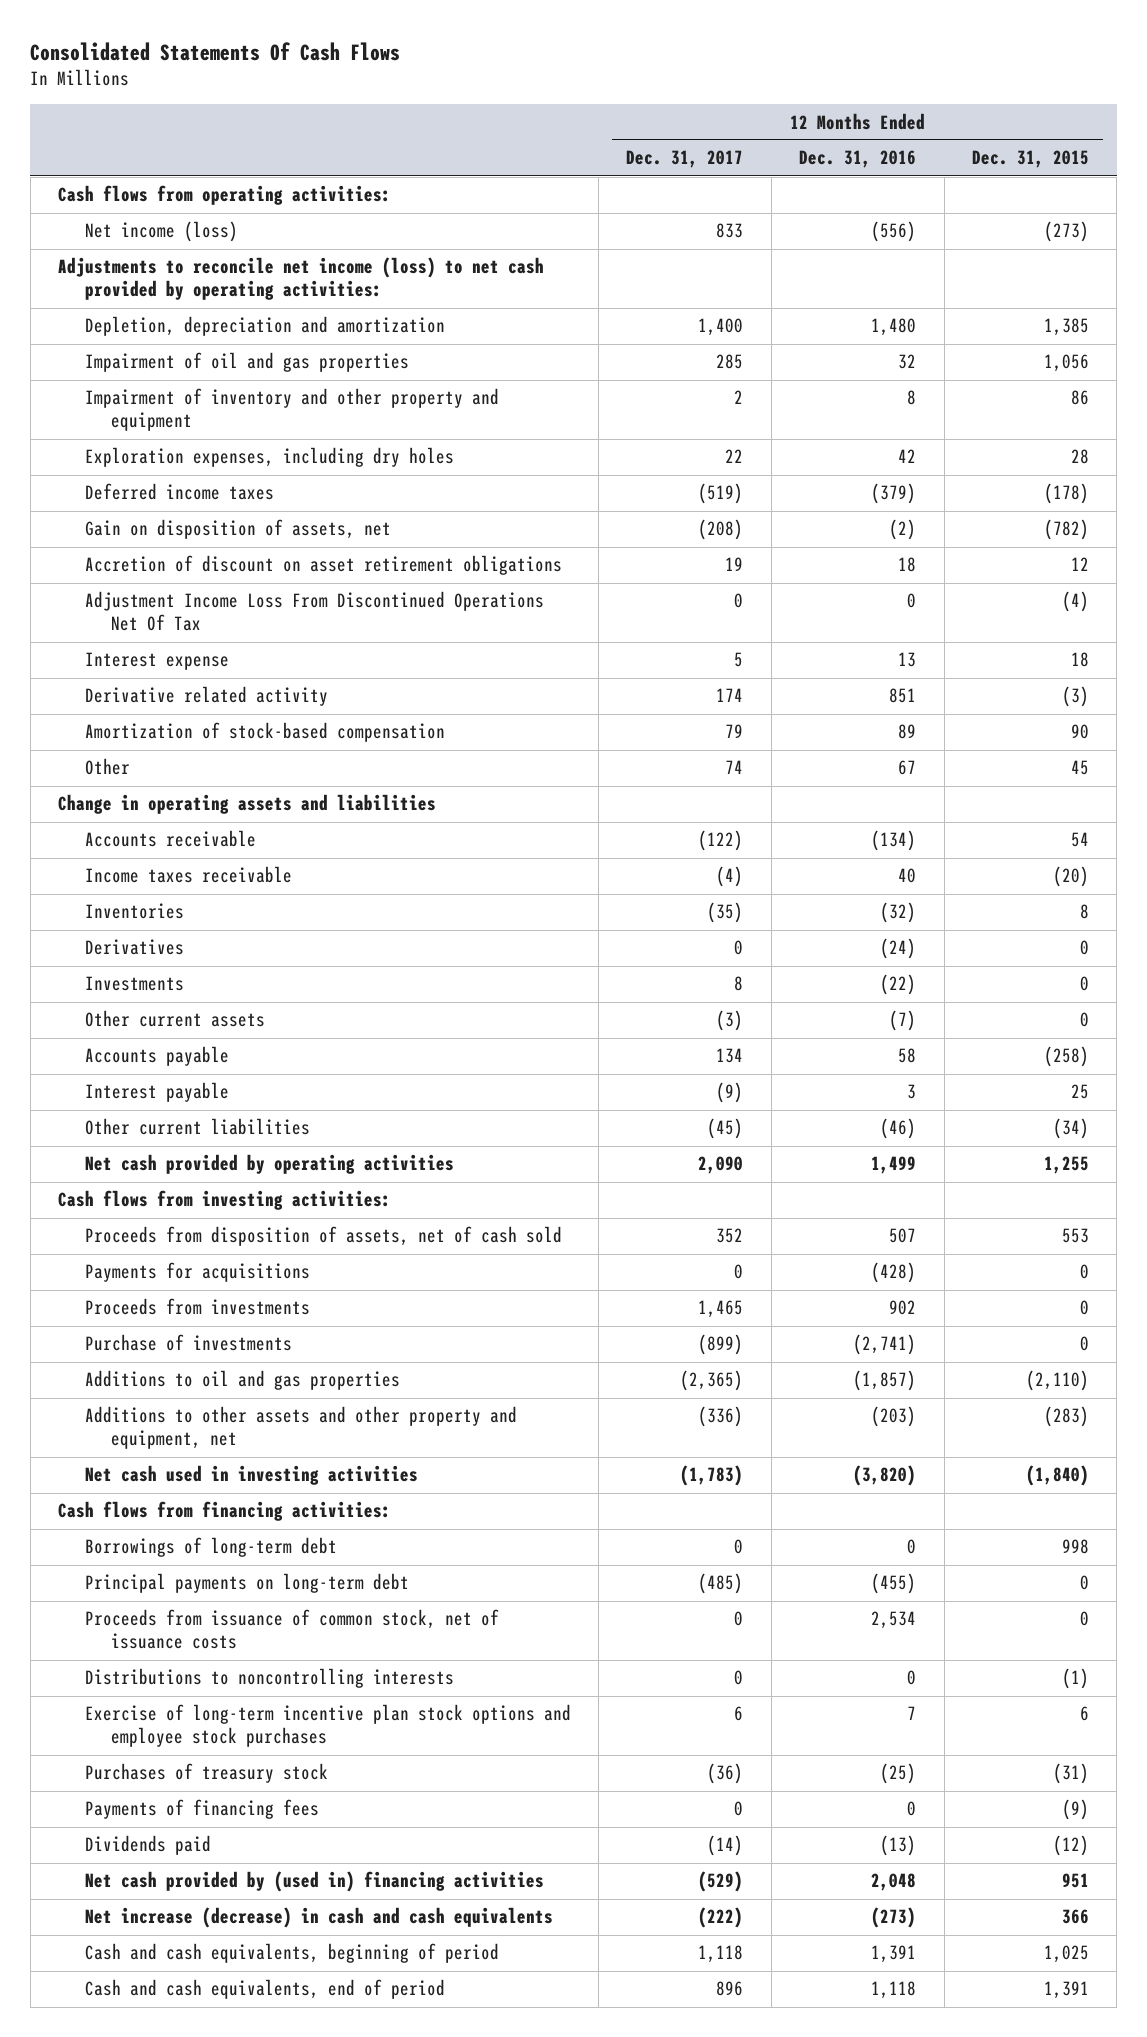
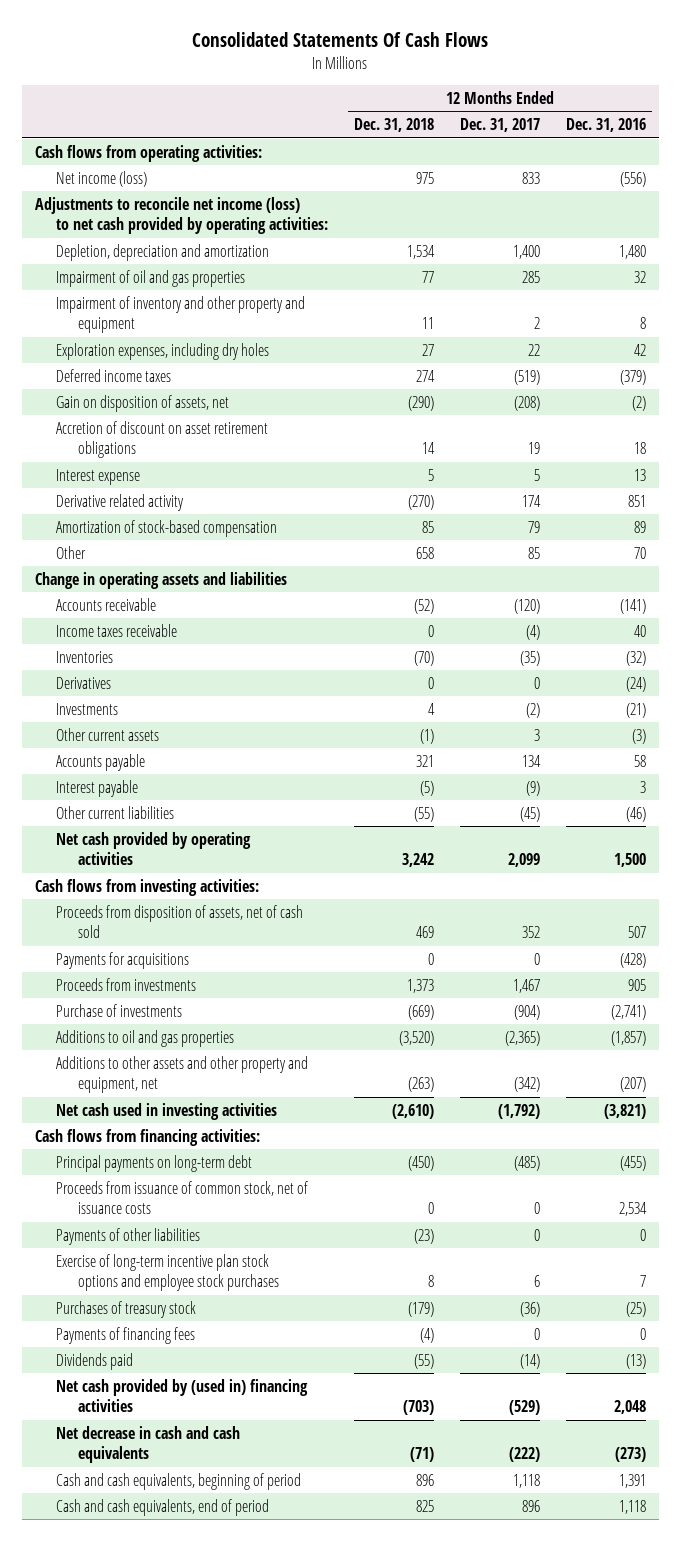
- | 12 Months Ended Dec. 31, 2017 | 12 Months Ended Dec. 31, 2016 | 12 Months Ended Dec. 31, 2015
+ | 12 Months Ended Dec. 31, 2018 | 12 Months Ended Dec. 31, 2017 | 12 Months Ended Dec. 31, 2016
- Adjustment Income Loss From Discontinued Operations Net Of Tax | 0 | 0 | (4)
- Other | 74 | 67 | 45
+ Other | 658 | 85 | 70
- Accounts receivable | (122) | (134) | 54
+ Accounts receivable | (52) | (120) | (141)
- Investments | 8 | (22) | 0
- Other current assets | (3) | (7) | 0
+ Investments | 4 | (2) | (21)
+ Other current assets | (1) | 3 | (3)
- Net cash provided by operating activities | 2,090 | 1,499 | 1,255
+ Net cash provided by operating activities | 3,242 | 2,099 | 1,500
- Proceeds from investments | 1,465 | 902 | 0
- Purchase of investments | (899) | (2,741) | 0
+ Proceeds from investments | 1,373 | 1,467 | 905
+ Purchase of investments | (669) | (904) | (2,741)
- Additions to other assets and other property and equipment, net | (336) | (203) | (283)
- Net cash used in investing activities | (1,783) | (3,820) | (1,840)
+ Additions to other assets and other property and equipment, net | (263) | (342) | (207)
+ Net cash used in investing activities | (2,610) | (1,792) | (3,821)
- Borrowings of long-term debt | 0 | 0 | 998
- Distributions to noncontrolling interests | 0 | 0 | (1)
+ Payments of other liabilities | (23) | 0 | 0
- Net increase (decrease) in cash and cash equivalents | (222) | (273) | 366
+ Net decrease in cash and cash equivalents | (71) | (222) | (273)

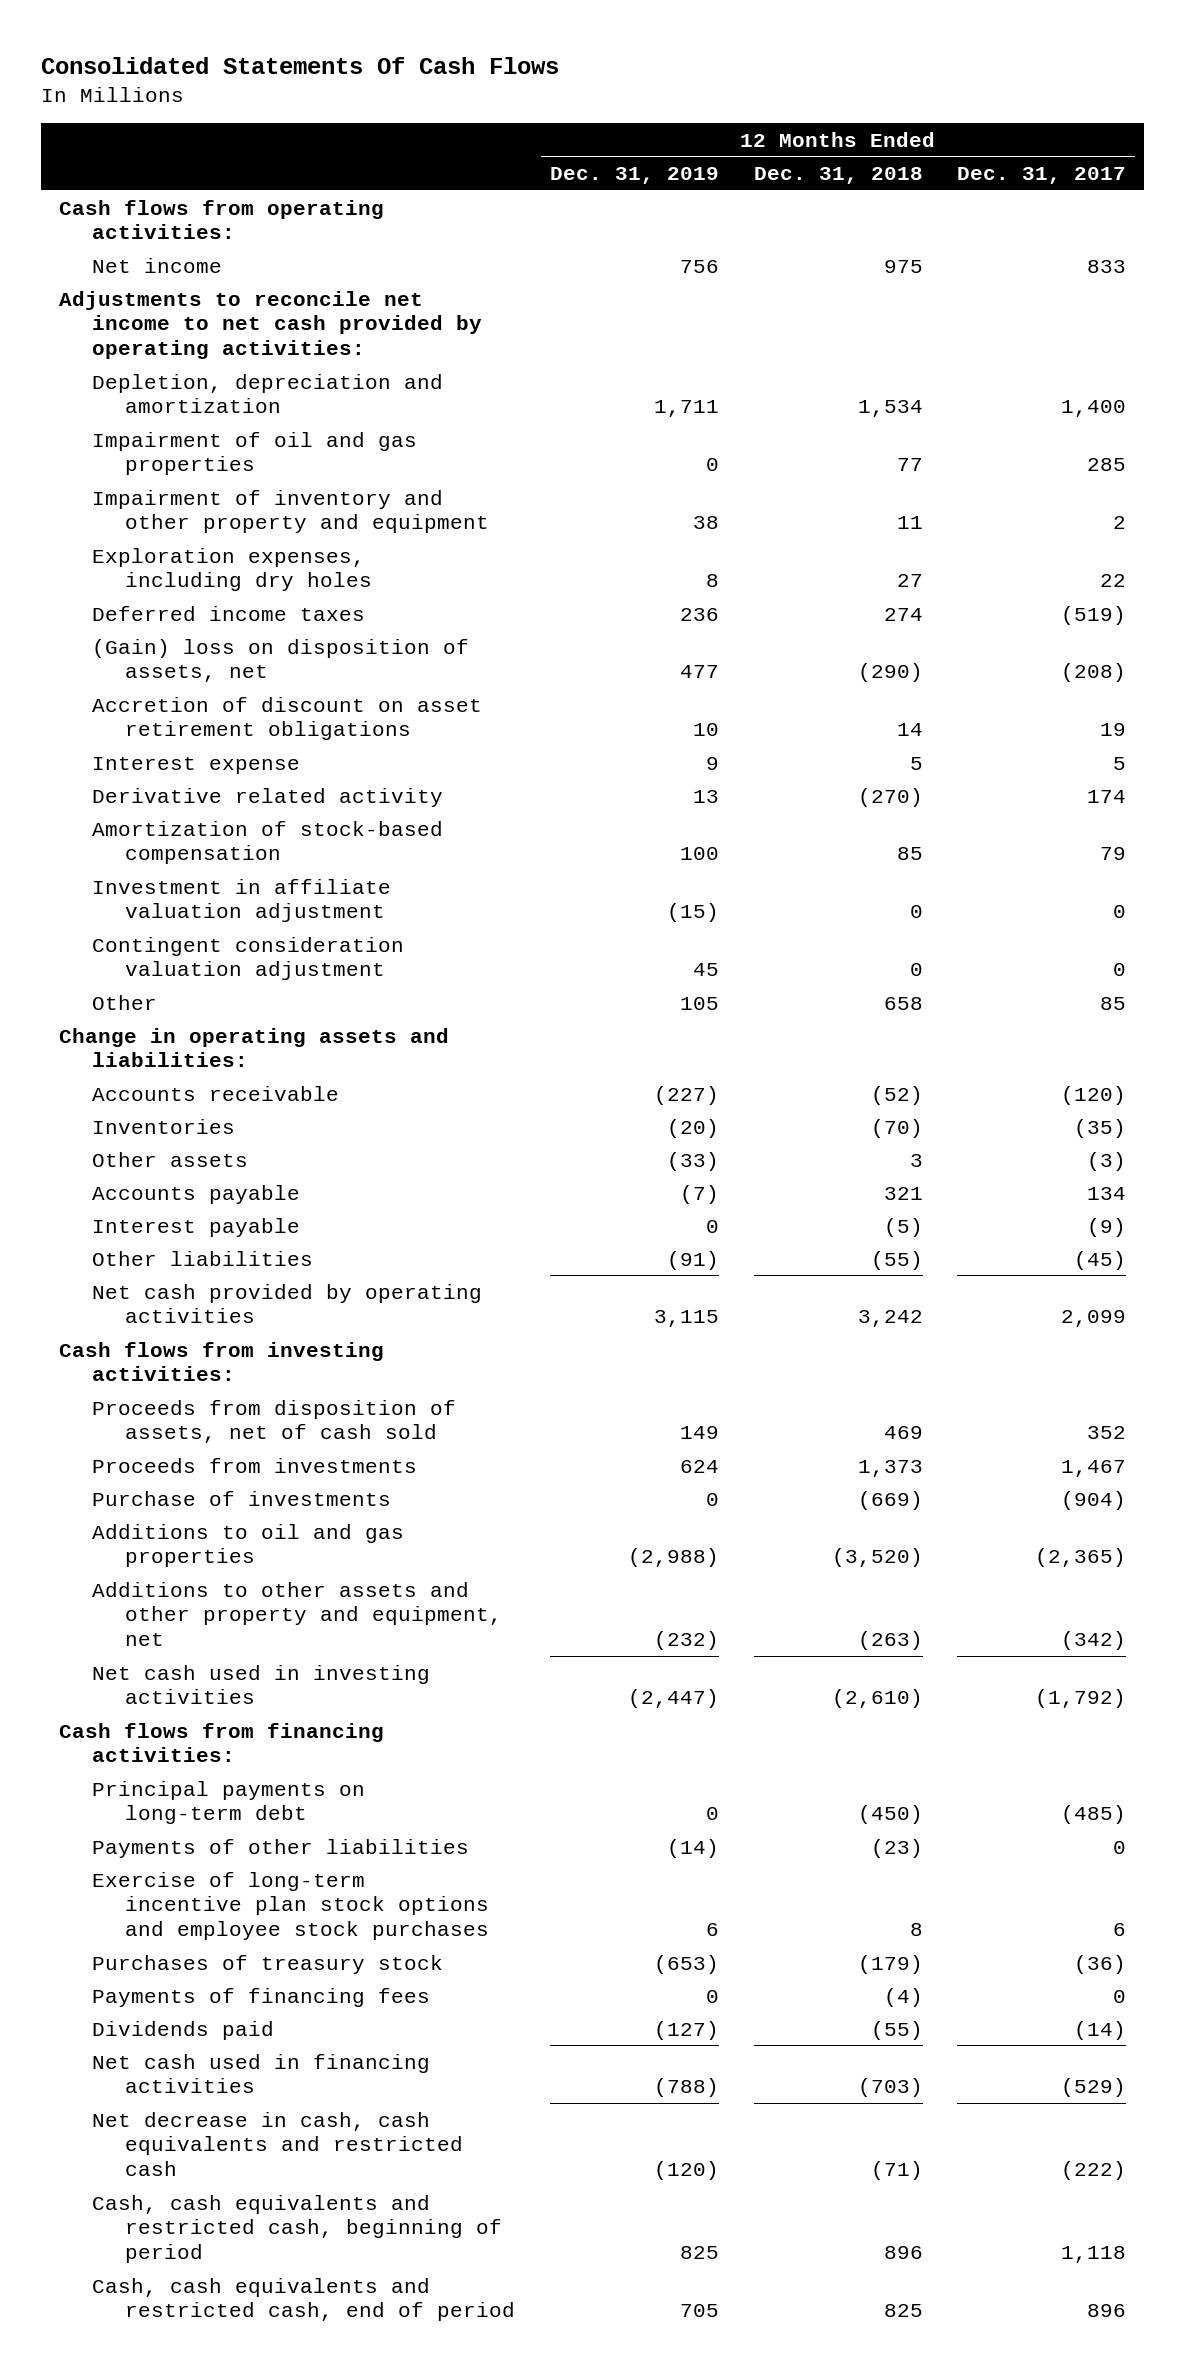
- | 12 Months Ended Dec. 31, 2018 | 12 Months Ended Dec. 31, 2017 | 12 Months Ended Dec. 31, 2016
+ | 12 Months Ended Dec. 31, 2019 | 12 Months Ended Dec. 31, 2018 | 12 Months Ended Dec. 31, 2017
- Net income (loss) | 975 | 833 | (556)
- Adjustments to reconcile net income (loss) to net cash provided by operating activities:
+ Net income | 756 | 975 | 833
+ Adjustments to reconcile net income to net cash provided by operating activities:
- Gain on disposition of assets, net | (290) | (208) | (2)
+ (Gain) loss on disposition of assets, net | 477 | (290) | (208)
+ Investment in affiliate valuation adjustment | (15) | 0 | 0
+ Contingent consideration valuation adjustment | 45 | 0 | 0
- Change in operating assets and liabilities
+ Change in operating assets and liabilities:
- Income taxes receivable | 0 | (4) | 40
- Derivatives | 0 | 0 | (24)
- Investments | 4 | (2) | (21)
- Other current assets | (1) | 3 | (3)
+ Other assets | (33) | 3 | (3)
- Other current liabilities | (55) | (45) | (46)
+ Other liabilities | (91) | (55) | (45)
- Payments for acquisitions | 0 | 0 | (428)
- Proceeds from issuance of common stock, net of issuance costs | 0 | 0 | 2,534
- Net cash provided by (used in) financing activities | (703) | (529) | 2,048
- Net decrease in cash and cash equivalents | (71) | (222) | (273)
- Cash and cash equivalents, beginning of period | 896 | 1,118 | 1,391
- Cash and cash equivalents, end of period | 825 | 896 | 1,118
+ Net cash used in financing activities | (788) | (703) | (529)
+ Net decrease in cash, cash equivalents and restricted cash | (120) | (71) | (222)
+ Cash, cash equivalents and restricted cash, beginning of period | 825 | 896 | 1,118
+ Cash, cash equivalents and restricted cash, end of period | 705 | 825 | 896

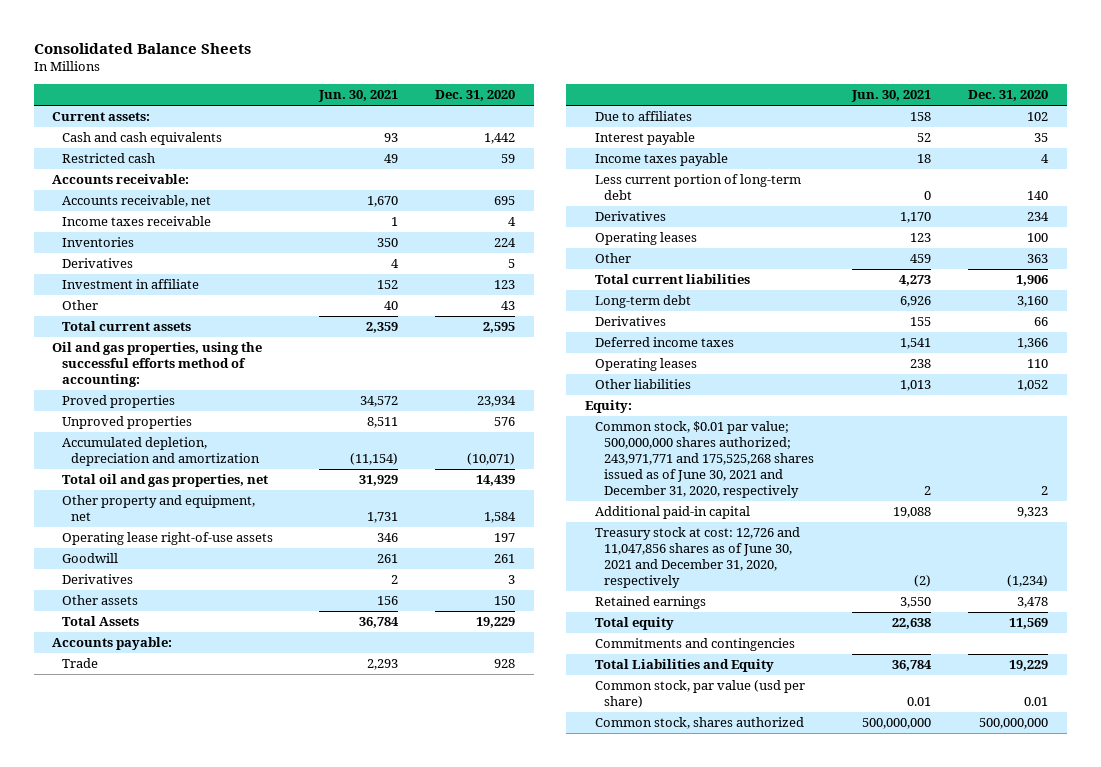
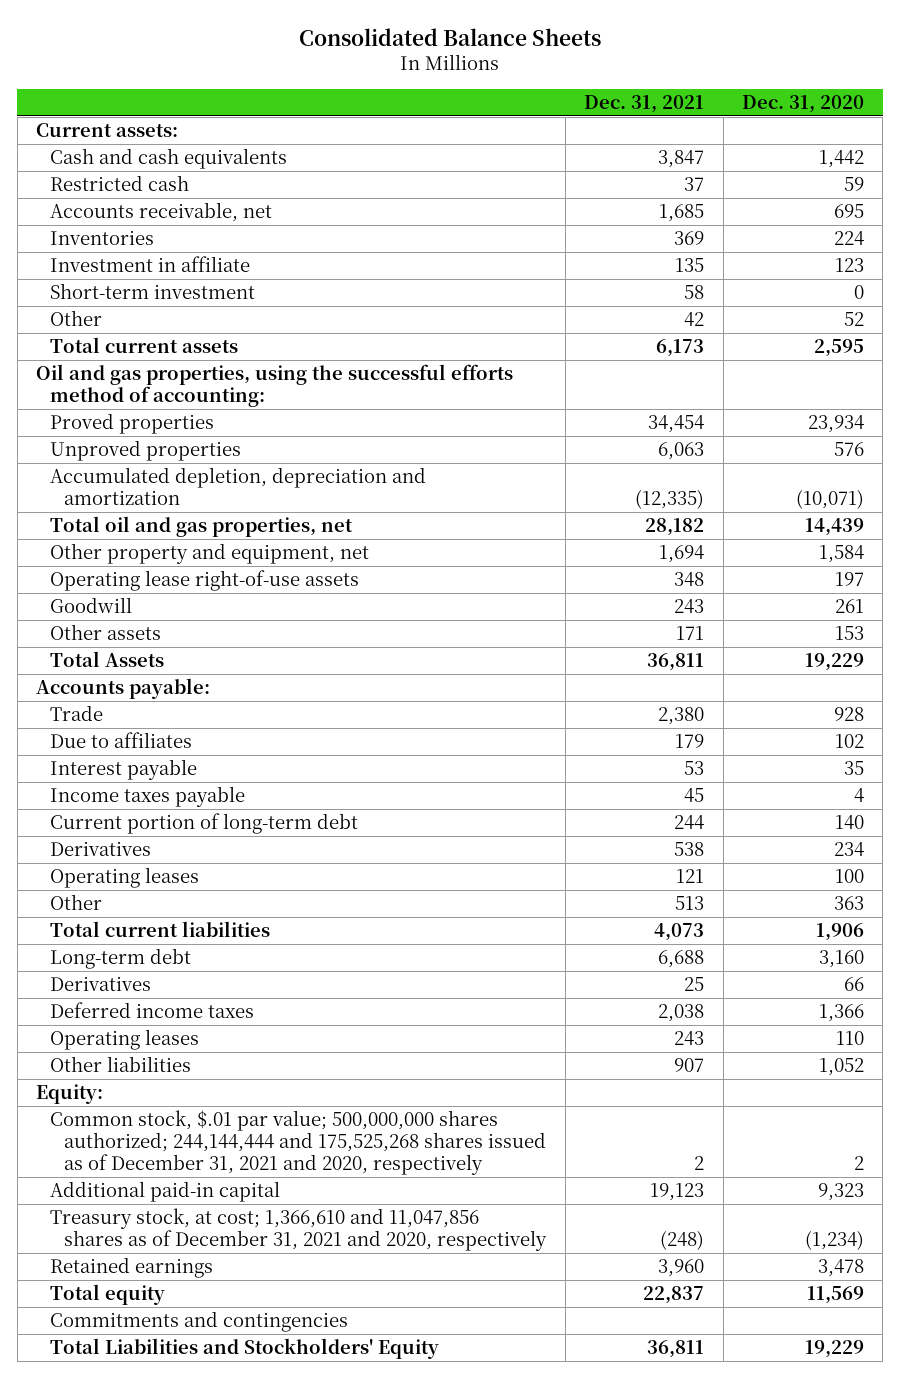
- | Jun. 30, 2021 | Dec. 31, 2020
+ | Dec. 31, 2021 | Dec. 31, 2020
- Accounts receivable:
- Income taxes receivable | 1 | 4
- Derivatives | 4 | 5
- Other | 40 | 43
+ Short-term investment | 58 | 0
+ Other | 42 | 52
- Derivatives | 2 | 3
- Other assets | 156 | 150
+ Other assets | 171 | 153
- Less current portion of long-term debt | 0 | 140
+ Current portion of long-term debt | 244 | 140
- Common stock, $0.01 par value; 500,000,000 shares authorized; 243,971,771 and 175,525,268 shares issued as of June 30, 2021 and December 31, 2020, respectively | 2 | 2
+ Common stock, $.01 par value; 500,000,000 shares authorized; 244,144,444 and 175,525,268 shares issued as of December 31, 2021 and 2020, respectively | 2 | 2
- Treasury stock at cost: 12,726 and 11,047,856 shares as of June 30, 2021 and December 31, 2020, respectively | (2) | (1,234)
+ Treasury stock, at cost; 1,366,610 and 11,047,856 shares as of December 31, 2021 and 2020, respectively | (248) | (1,234)
- Total Liabilities and Equity | 36,784 | 19,229
- Common stock, par value (usd per share) | 0.01 | 0.01
- Common stock, shares authorized | 500,000,000 | 500,000,000
+ Total Liabilities and Stockholders' Equity | 36,811 | 19,229

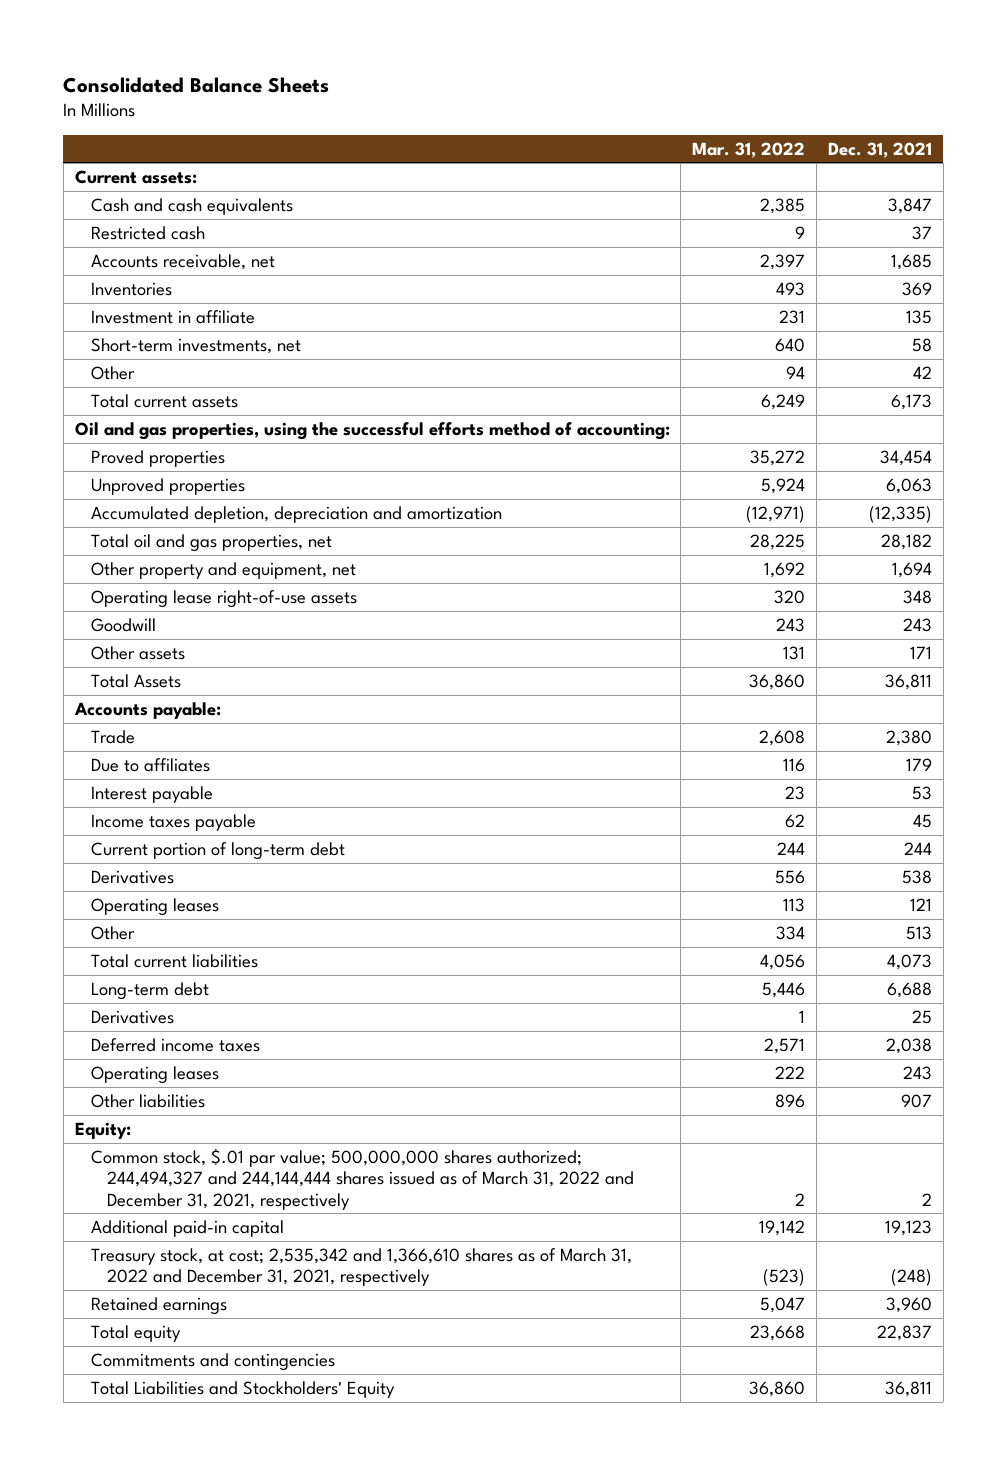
- | Dec. 31, 2021 | Dec. 31, 2020
+ | Mar. 31, 2022 | Dec. 31, 2021
- Short-term investment | 58 | 0
+ Short-term investments, net | 640 | 58
- Common stock, $.01 par value; 500,000,000 shares authorized; 244,144,444 and 175,525,268 shares issued as of December 31, 2021 and 2020, respectively | 2 | 2
+ Common stock, $.01 par value; 500,000,000 shares authorized; 244,494,327 and 244,144,444 shares issued as of March 31, 2022 and December 31, 2021, respectively | 2 | 2
- Treasury stock, at cost; 1,366,610 and 11,047,856 shares as of December 31, 2021 and 2020, respectively | (248) | (1,234)
+ Treasury stock, at cost; 2,535,342 and 1,366,610 shares as of March 31, 2022 and December 31, 2021, respectively | (523) | (248)

